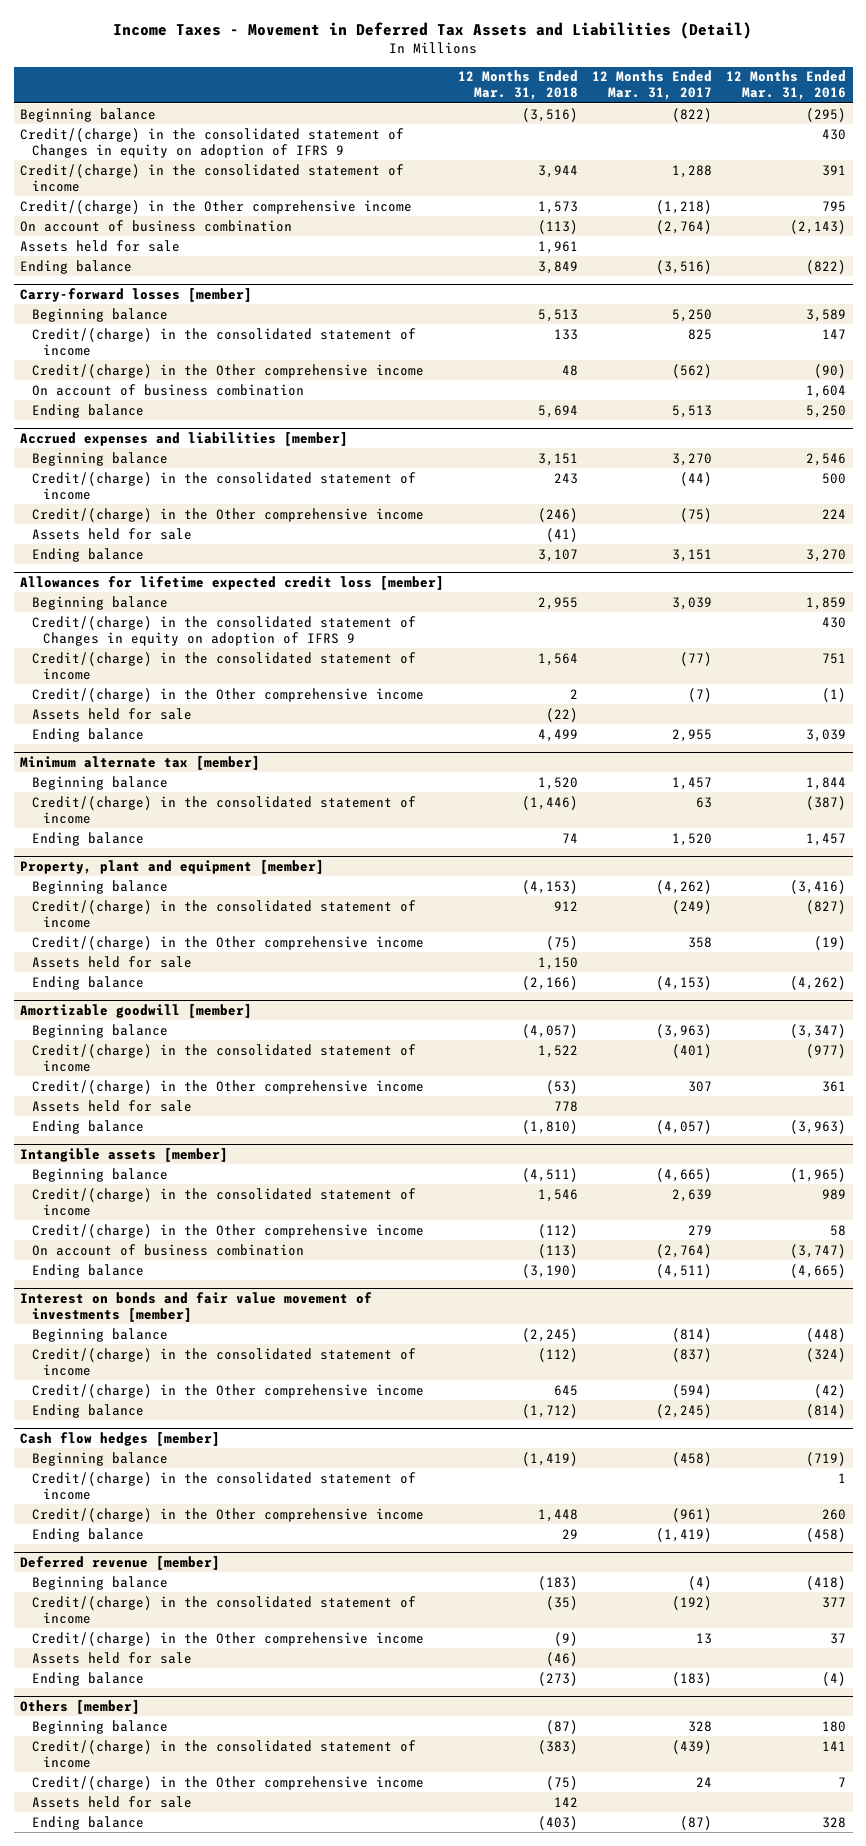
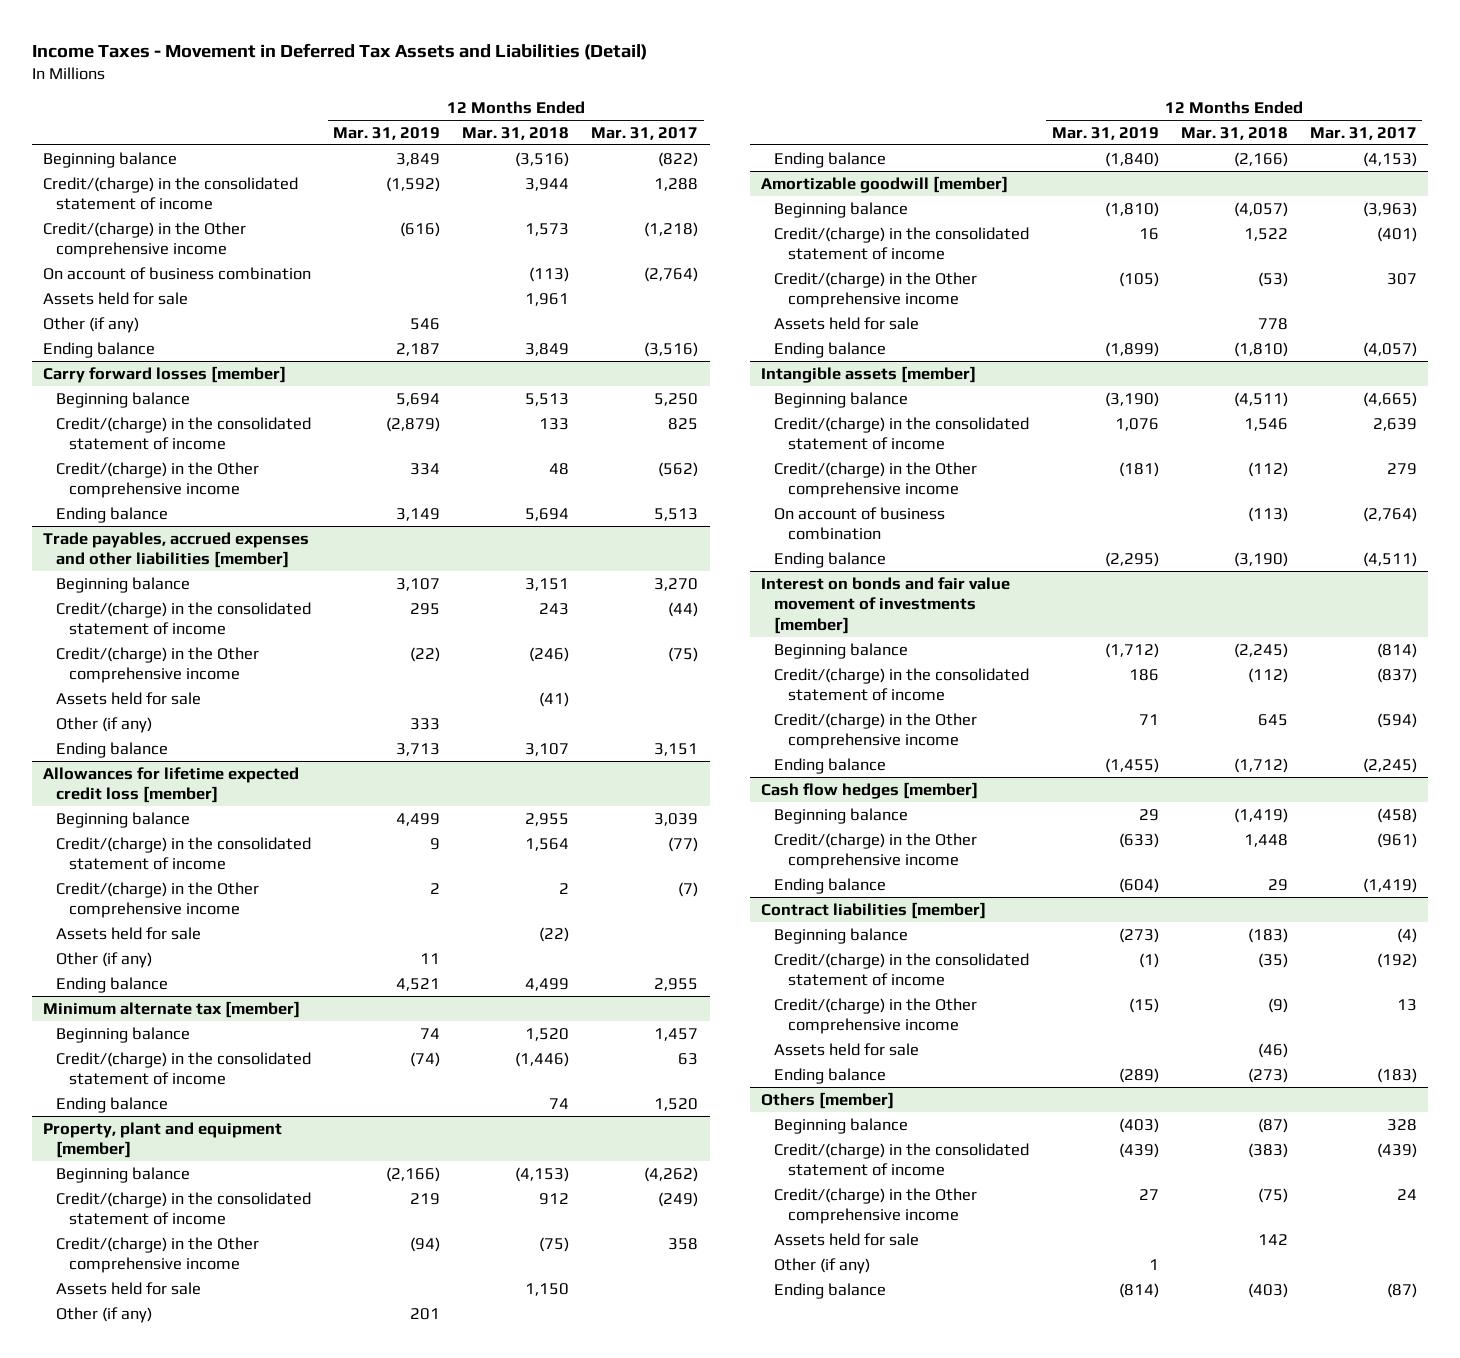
- | 12 Months Ended Mar. 31, 2018 | 12 Months Ended Mar. 31, 2017 | 12 Months Ended Mar. 31, 2016
+ | 12 Months Ended Mar. 31, 2019 | 12 Months Ended Mar. 31, 2018 | 12 Months Ended Mar. 31, 2017
- Credit/(charge) in the consolidated statement of Changes in equity on adoption of IFRS 9 | | | 430
+ Other (if any) | 546 | |
- Carry-forward losses [member]
+ Carry forward losses [member]
- On account of business combination | | | 1,604
- Accrued expenses and liabilities [member]
+ Trade payables, accrued expenses and other liabilities [member]
+ Other (if any) | 333 | |
@ Allowances for lifetime expected credit loss [member]
- Credit/(charge) in the consolidated statement of Changes in equity on adoption of IFRS 9 | | | 430
+ Other (if any) | 11 | |
@ Property, plant and equipment [member]
+ Other (if any) | 201 | |
@ Cash flow hedges [member]
- Credit/(charge) in the consolidated statement of income | | | 1
- Deferred revenue [member]
+ Contract liabilities [member]
@ Others [member]
+ Other (if any) | 1 | |

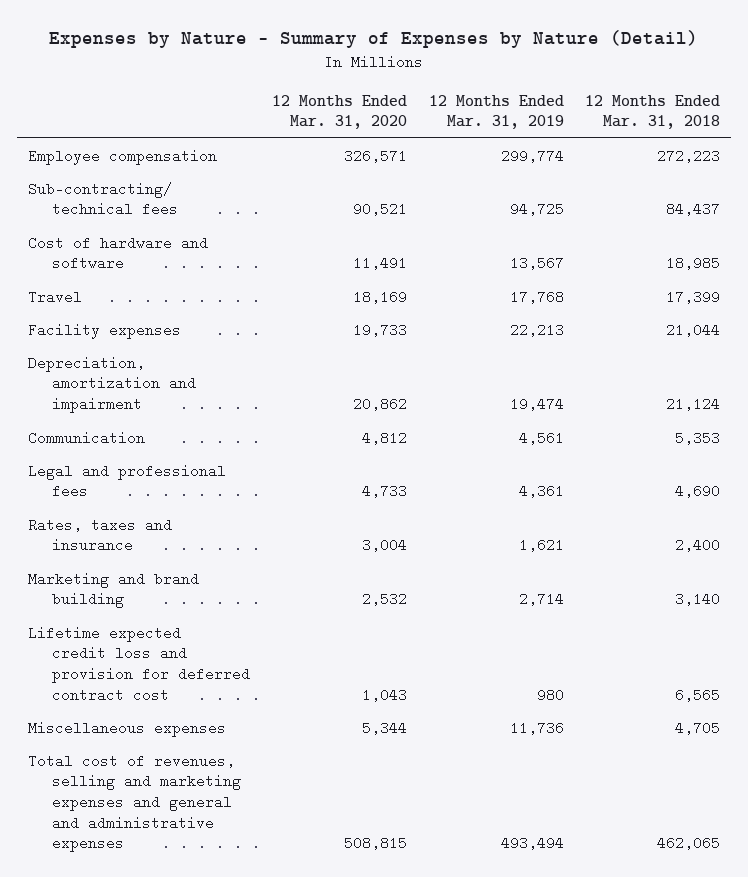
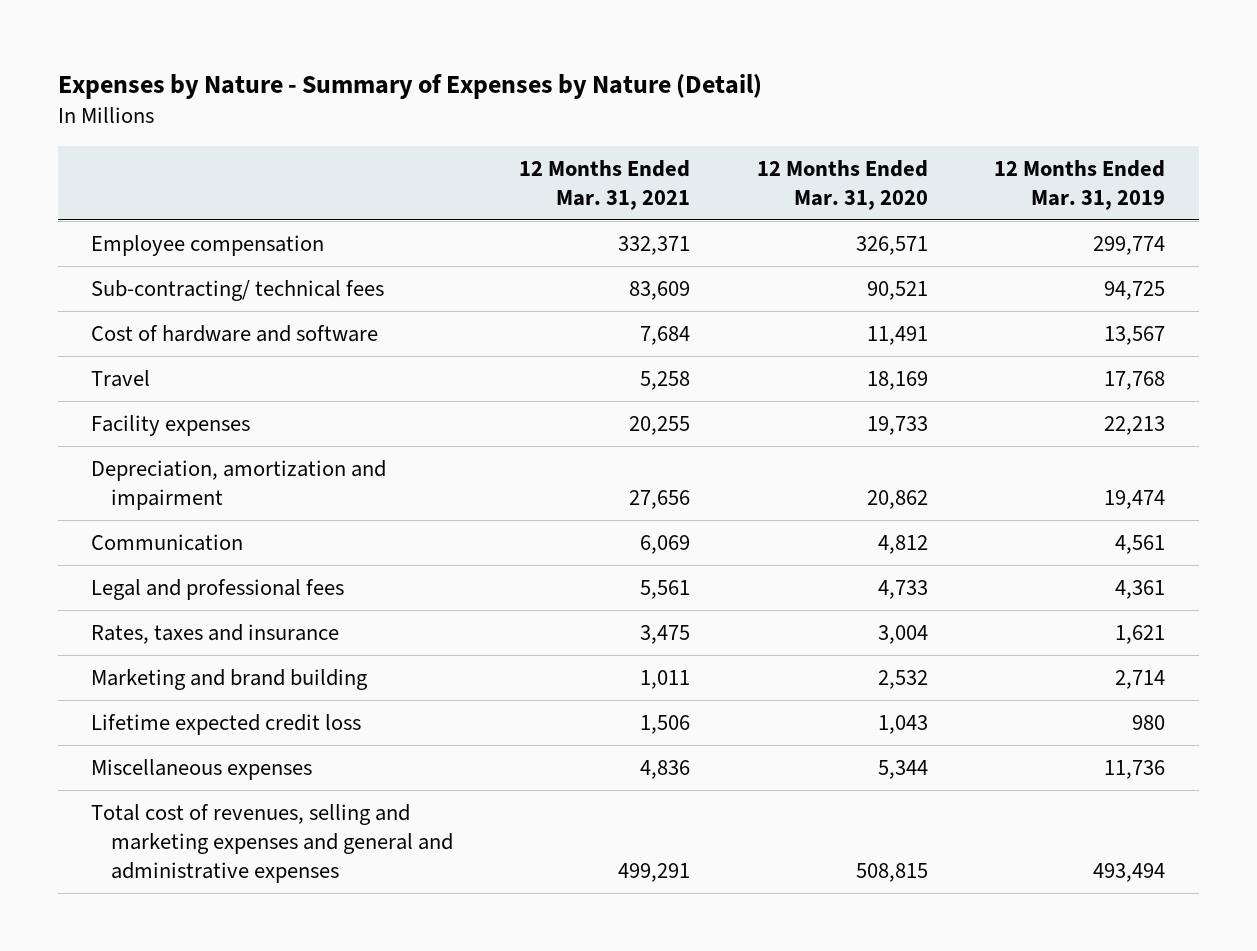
- | 12 Months Ended Mar. 31, 2020 | 12 Months Ended Mar. 31, 2019 | 12 Months Ended Mar. 31, 2018
+ | 12 Months Ended Mar. 31, 2021 | 12 Months Ended Mar. 31, 2020 | 12 Months Ended Mar. 31, 2019
- Lifetime expected credit loss and provision for deferred contract cost | 1,043 | 980 | 6,565
+ Lifetime expected credit loss | 1,506 | 1,043 | 980

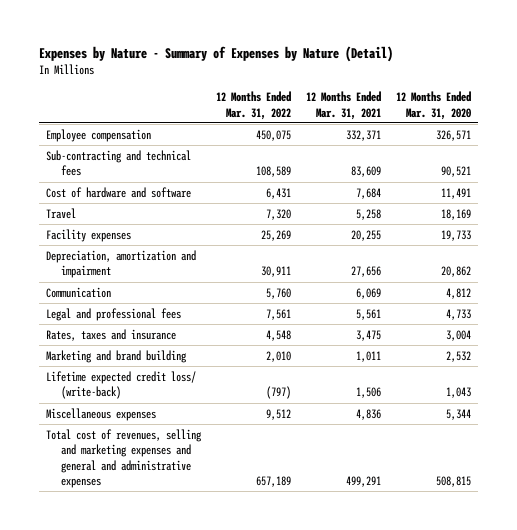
- | 12 Months Ended Mar. 31, 2021 | 12 Months Ended Mar. 31, 2020 | 12 Months Ended Mar. 31, 2019
+ | 12 Months Ended Mar. 31, 2022 | 12 Months Ended Mar. 31, 2021 | 12 Months Ended Mar. 31, 2020
- Sub-contracting/ technical fees | 83,609 | 90,521 | 94,725
+ Sub-contracting and technical fees | 108,589 | 83,609 | 90,521
- Lifetime expected credit loss | 1,506 | 1,043 | 980
+ Lifetime expected credit loss/ (write-back) | (797) | 1,506 | 1,043

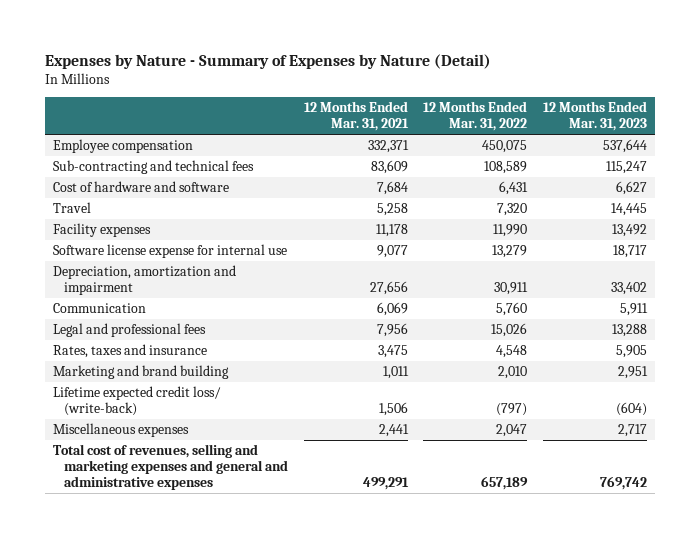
- | 12 Months Ended Mar. 31, 2022 | 12 Months Ended Mar. 31, 2021 | 12 Months Ended Mar. 31, 2020
+ | 12 Months Ended Mar. 31, 2021 | 12 Months Ended Mar. 31, 2022 | 12 Months Ended Mar. 31, 2023
- Facility expenses | 25,269 | 20,255 | 19,733
+ Facility expenses | 11,178 | 11,990 | 13,492
+ Software license expense for internal use | 9,077 | 13,279 | 18,717
- Legal and professional fees | 7,561 | 5,561 | 4,733
+ Legal and professional fees | 7,956 | 15,026 | 13,288
- Miscellaneous expenses | 9,512 | 4,836 | 5,344
+ Miscellaneous expenses | 2,441 | 2,047 | 2,717

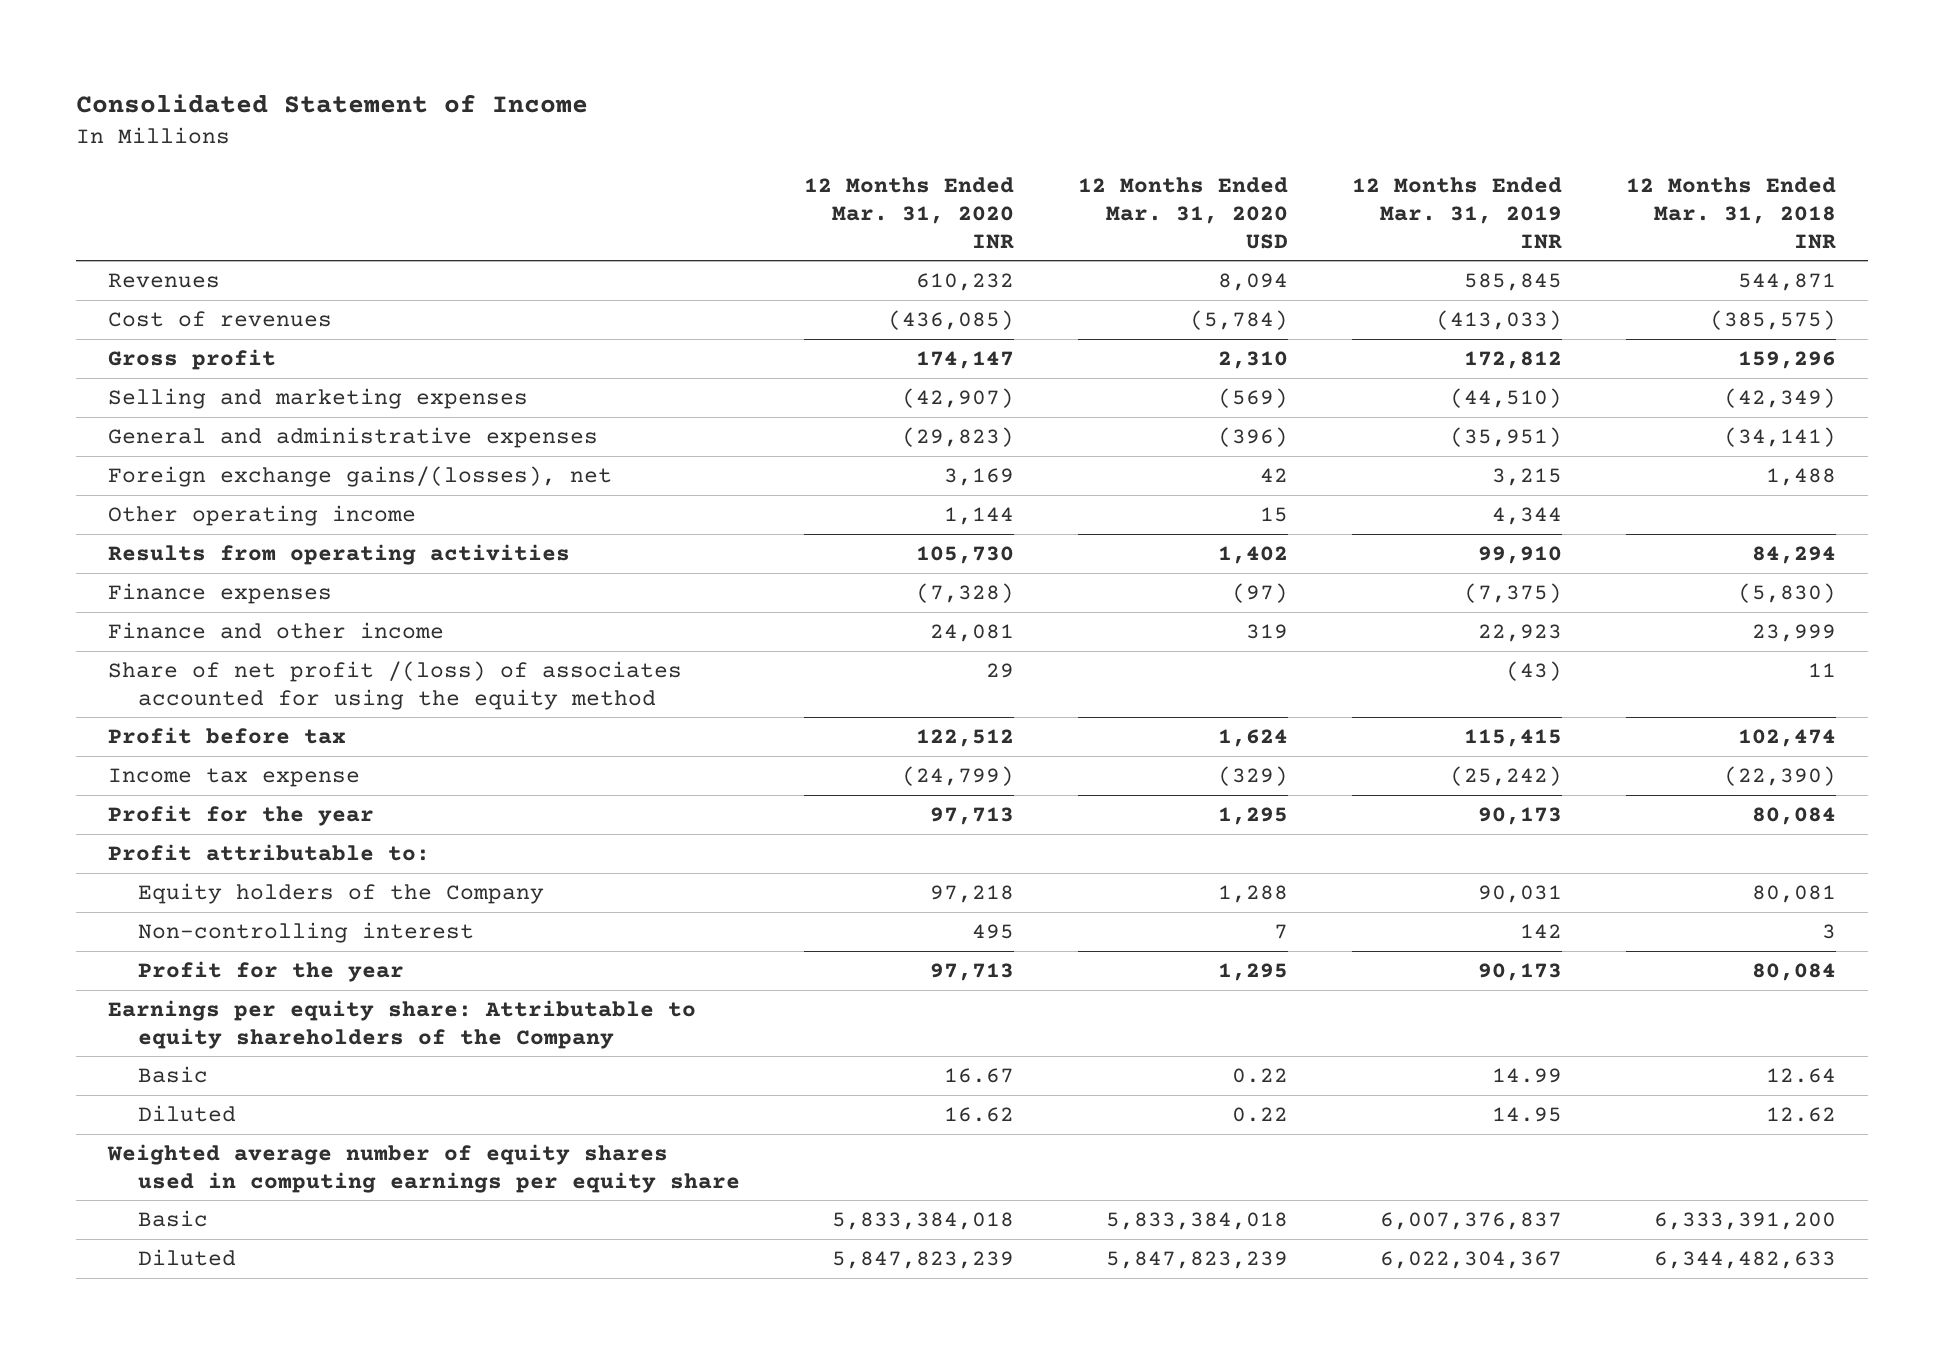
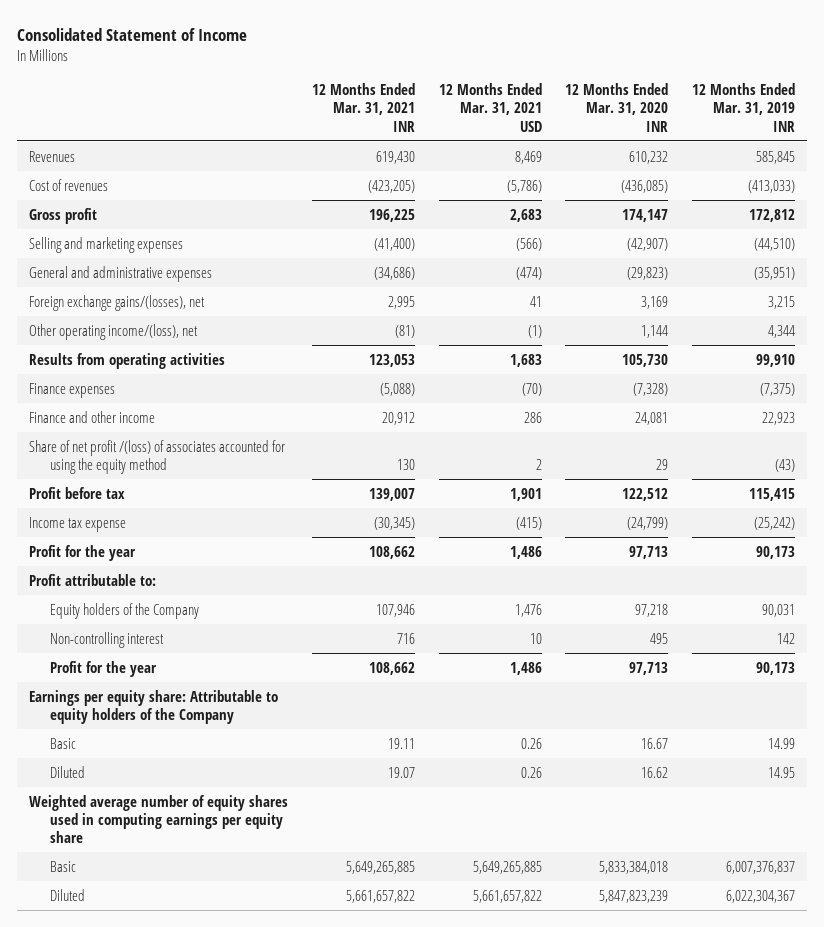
- | 12 Months Ended Mar. 31, 2020 INR | 12 Months Ended Mar. 31, 2020 USD | 12 Months Ended Mar. 31, 2019 INR | 12 Months Ended Mar. 31, 2018 INR
+ | 12 Months Ended Mar. 31, 2021 INR | 12 Months Ended Mar. 31, 2021 USD | 12 Months Ended Mar. 31, 2020 INR | 12 Months Ended Mar. 31, 2019 INR
- Other operating income | 1,144 | 15 | 4,344 |
+ Other operating income/(loss), net | (81) | (1) | 1,144 | 4,344
- Earnings per equity share: Attributable to equity shareholders of the Company
+ Earnings per equity share: Attributable to equity holders of the Company

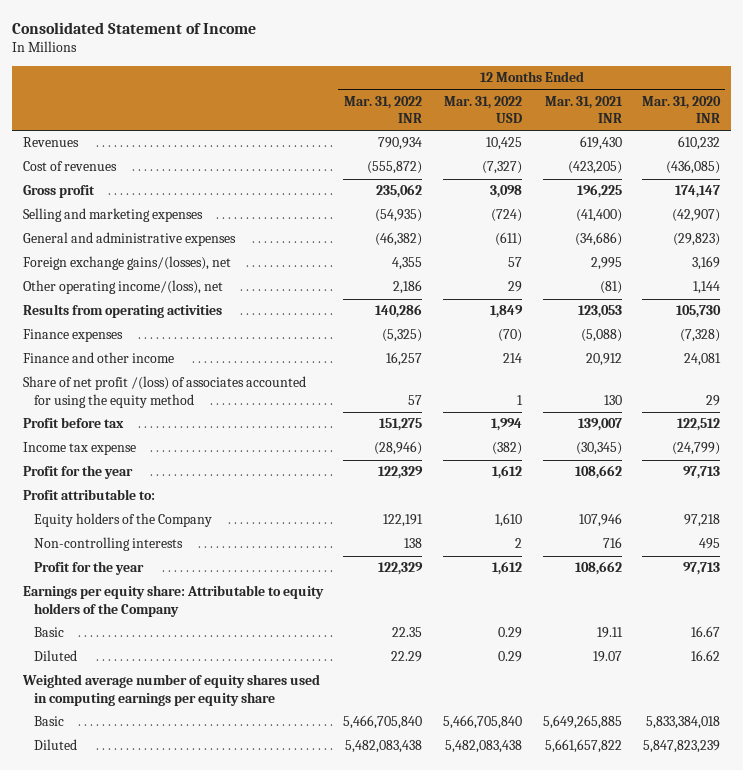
- | 12 Months Ended Mar. 31, 2021 INR | 12 Months Ended Mar. 31, 2021 USD | 12 Months Ended Mar. 31, 2020 INR | 12 Months Ended Mar. 31, 2019 INR
+ | 12 Months Ended Mar. 31, 2022 INR | 12 Months Ended Mar. 31, 2022 USD | 12 Months Ended Mar. 31, 2021 INR | 12 Months Ended Mar. 31, 2020 INR
- Non-controlling interest | 716 | 10 | 495 | 142
+ Non-controlling interests | 138 | 2 | 716 | 495

